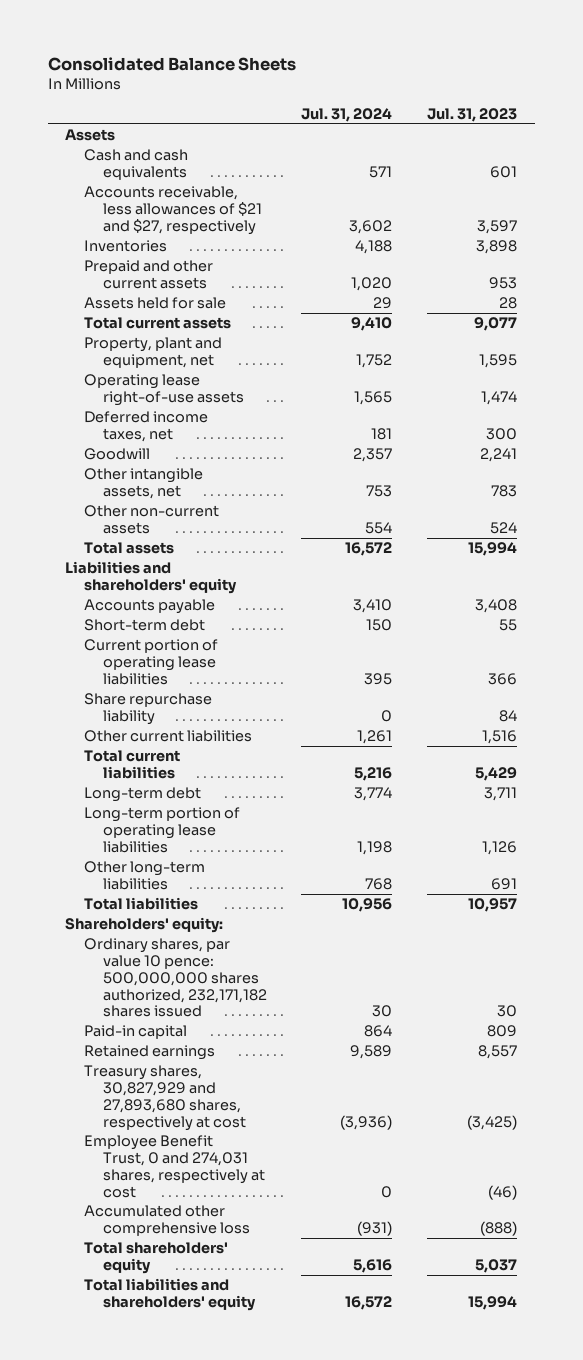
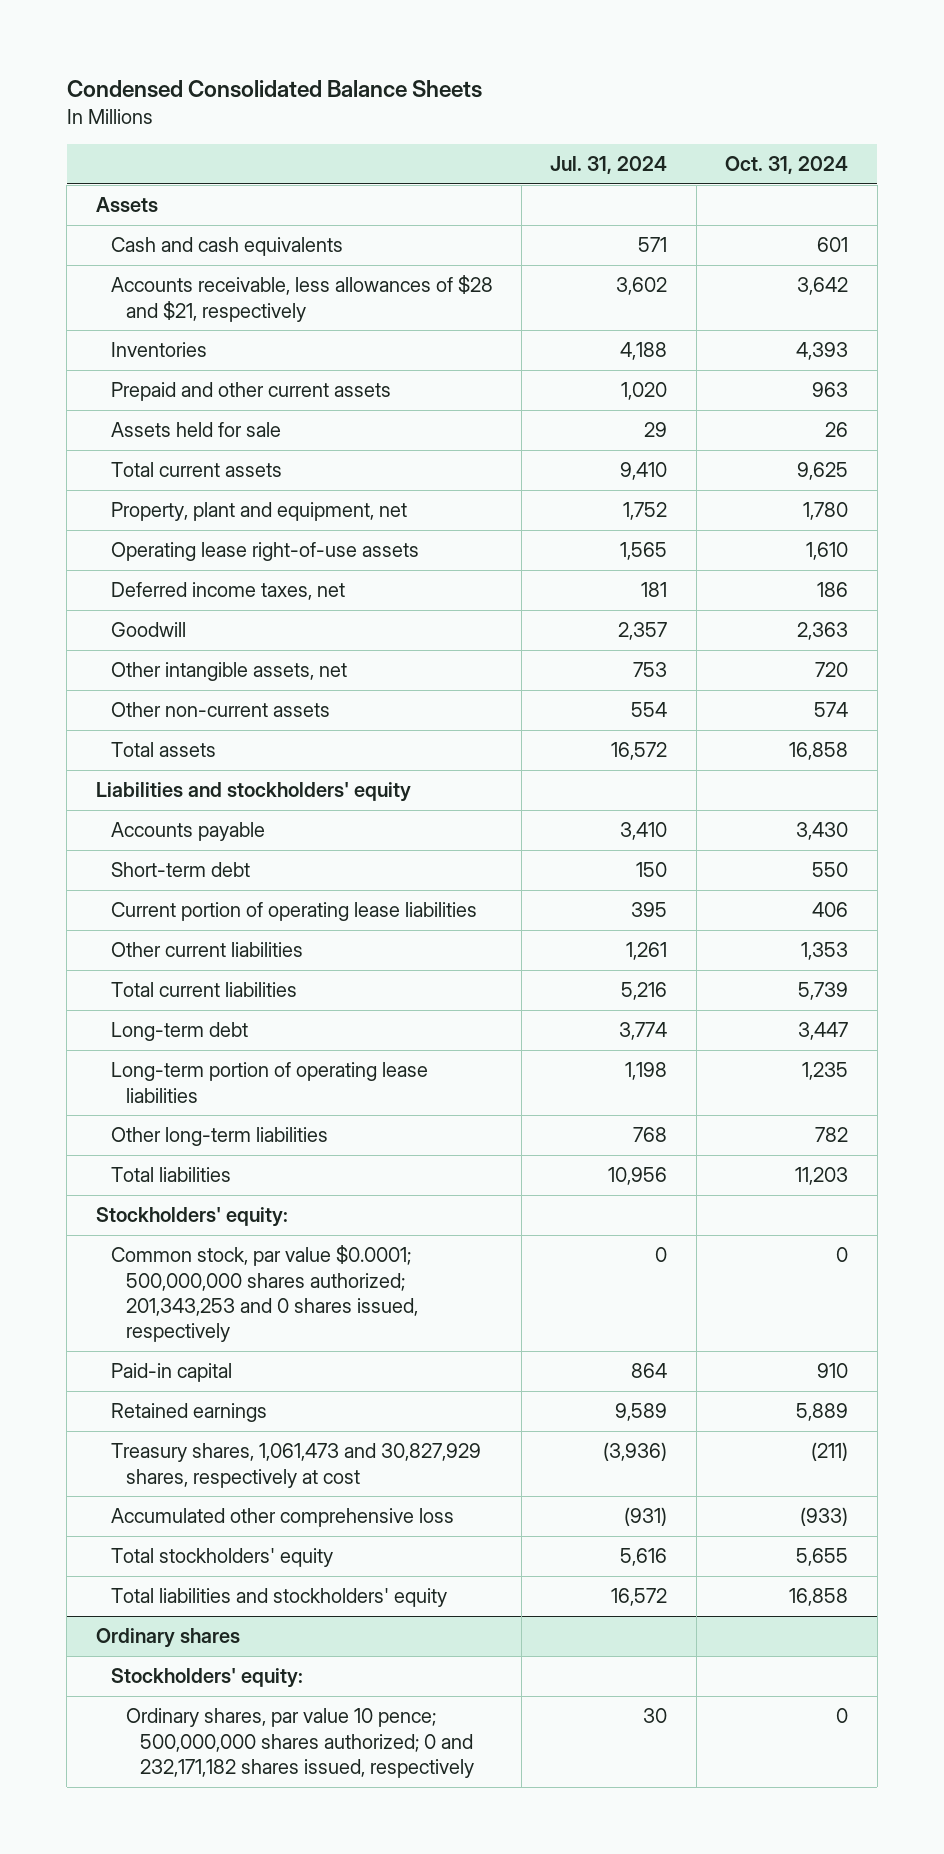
- Consolidated Balance Sheets
+ Condensed Consolidated Balance Sheets
- | Jul. 31, 2024 | Jul. 31, 2023
+ | Jul. 31, 2024 | Oct. 31, 2024
- Accounts receivable, less allowances of $21 and $27, respectively | 3,602 | 3,597
+ Accounts receivable, less allowances of $28 and $21, respectively | 3,602 | 3,642
- Liabilities and shareholders' equity
+ Liabilities and stockholders' equity
- Share repurchase liability | 0 | 84
- Shareholders' equity:
- Ordinary shares, par value 10 pence: 500,000,000 shares authorized, 232,171,182 shares issued | 30 | 30
+ Stockholders' equity:
+ Common stock, par value $0.0001; 500,000,000 shares authorized; 201,343,253 and 0 shares issued, respectively | 0 | 0
- Treasury shares, 30,827,929 and 27,893,680 shares, respectively at cost | (3,936) | (3,425)
- Employee Benefit Trust, 0 and 274,031 shares, respectively at cost | 0 | (46)
+ Treasury shares, 1,061,473 and 30,827,929 shares, respectively at cost | (3,936) | (211)
- Total shareholders' equity | 5,616 | 5,037
- Total liabilities and shareholders' equity | 16,572 | 15,994
+ Total stockholders' equity | 5,616 | 5,655
+ Total liabilities and stockholders' equity | 16,572 | 16,858
+ Ordinary shares
+ Stockholders' equity:
+ Ordinary shares, par value 10 pence; 500,000,000 shares authorized; 0 and 232,171,182 shares issued, respectively | 30 | 0

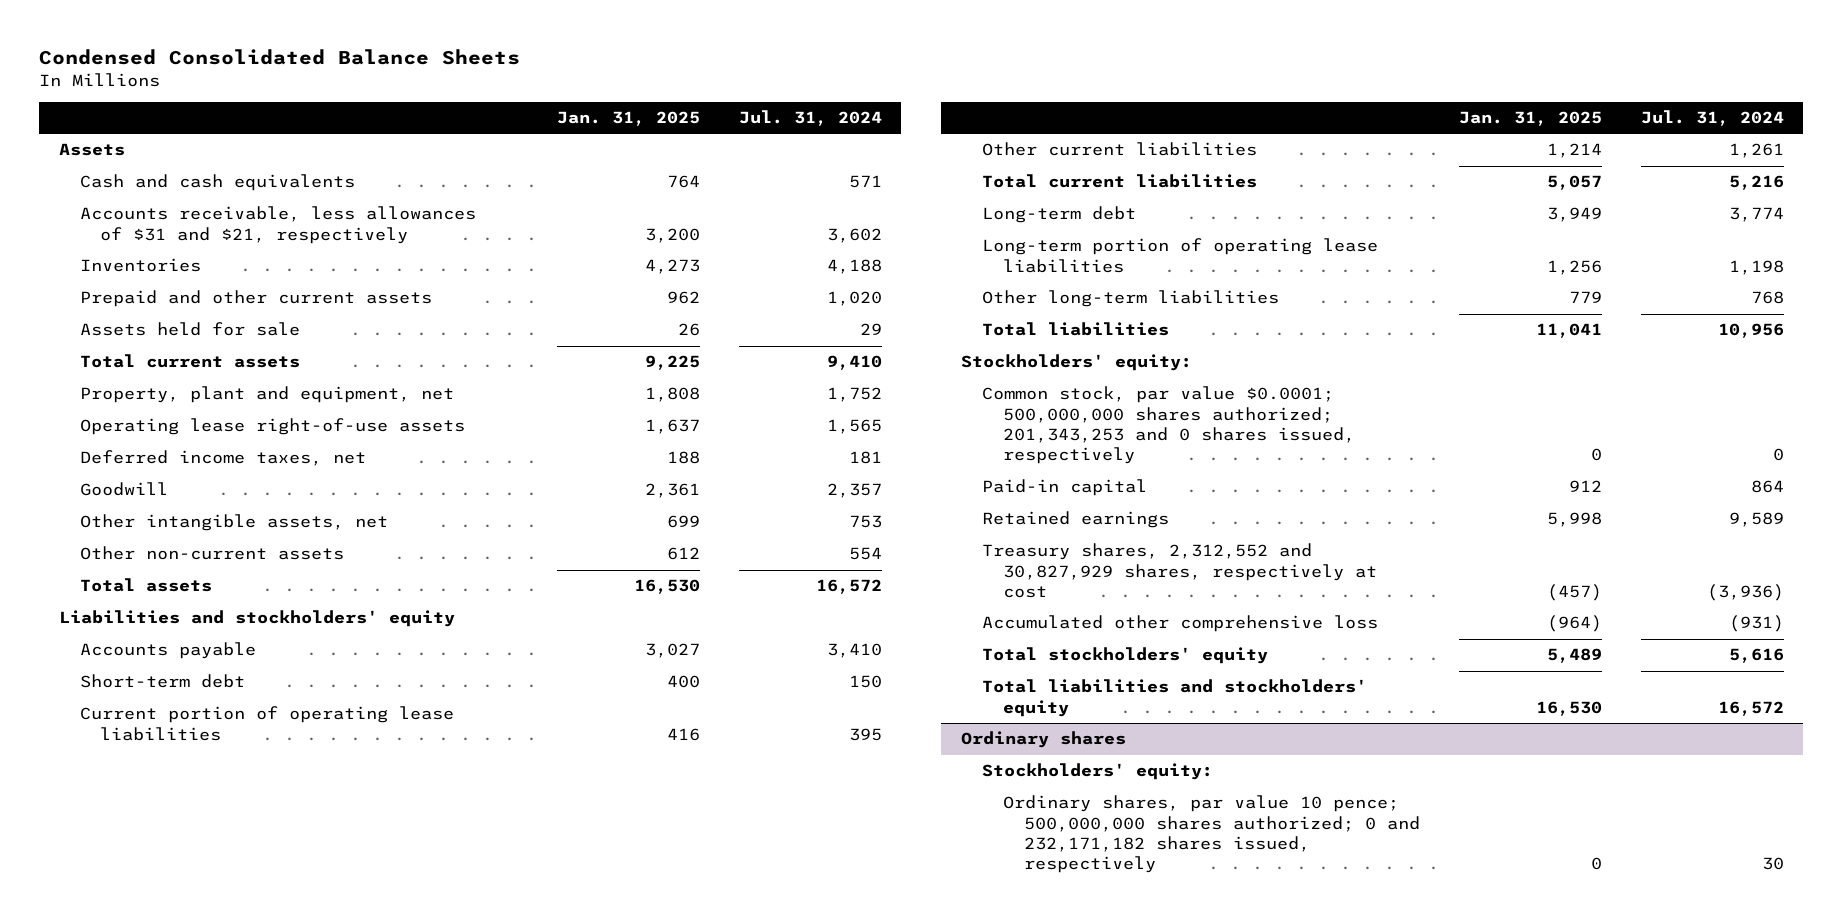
- | Jul. 31, 2024 | Oct. 31, 2024
+ | Jan. 31, 2025 | Jul. 31, 2024
- Accounts receivable, less allowances of $28 and $21, respectively | 3,602 | 3,642
+ Accounts receivable, less allowances of $31 and $21, respectively | 3,200 | 3,602
- Treasury shares, 1,061,473 and 30,827,929 shares, respectively at cost | (3,936) | (211)
+ Treasury shares, 2,312,552 and 30,827,929 shares, respectively at cost | (457) | (3,936)

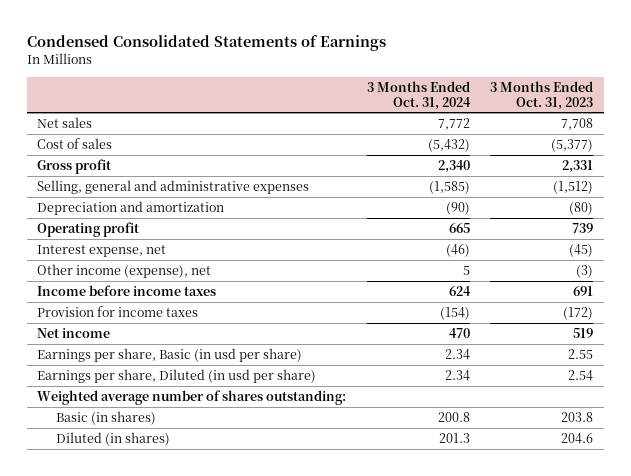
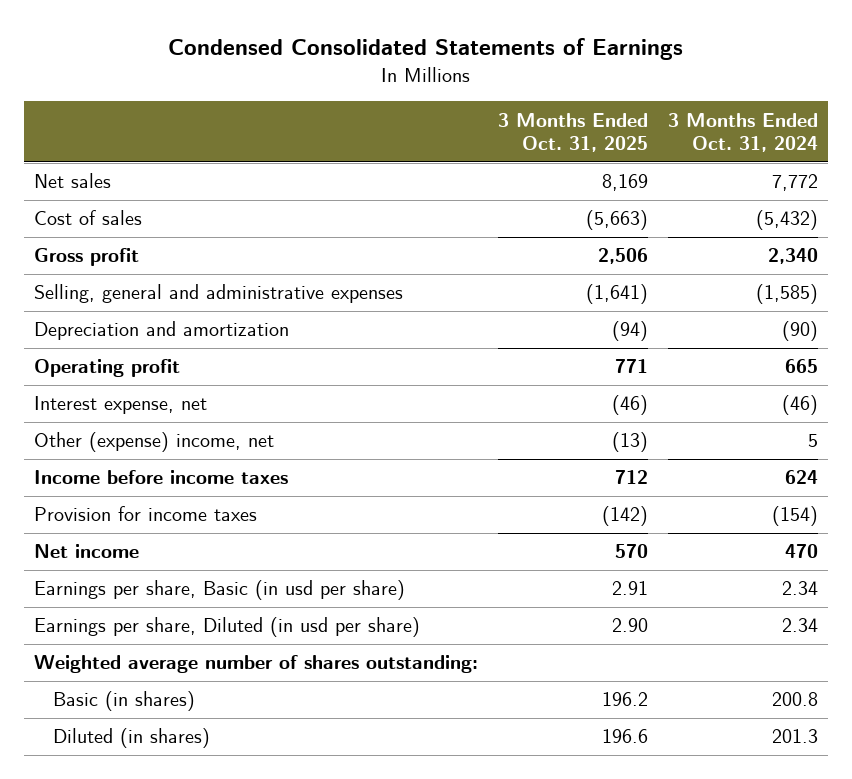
- | 3 Months Ended Oct. 31, 2024 | 3 Months Ended Oct. 31, 2023
+ | 3 Months Ended Oct. 31, 2025 | 3 Months Ended Oct. 31, 2024
- Other income (expense), net | 5 | (3)
+ Other (expense) income, net | (13) | 5

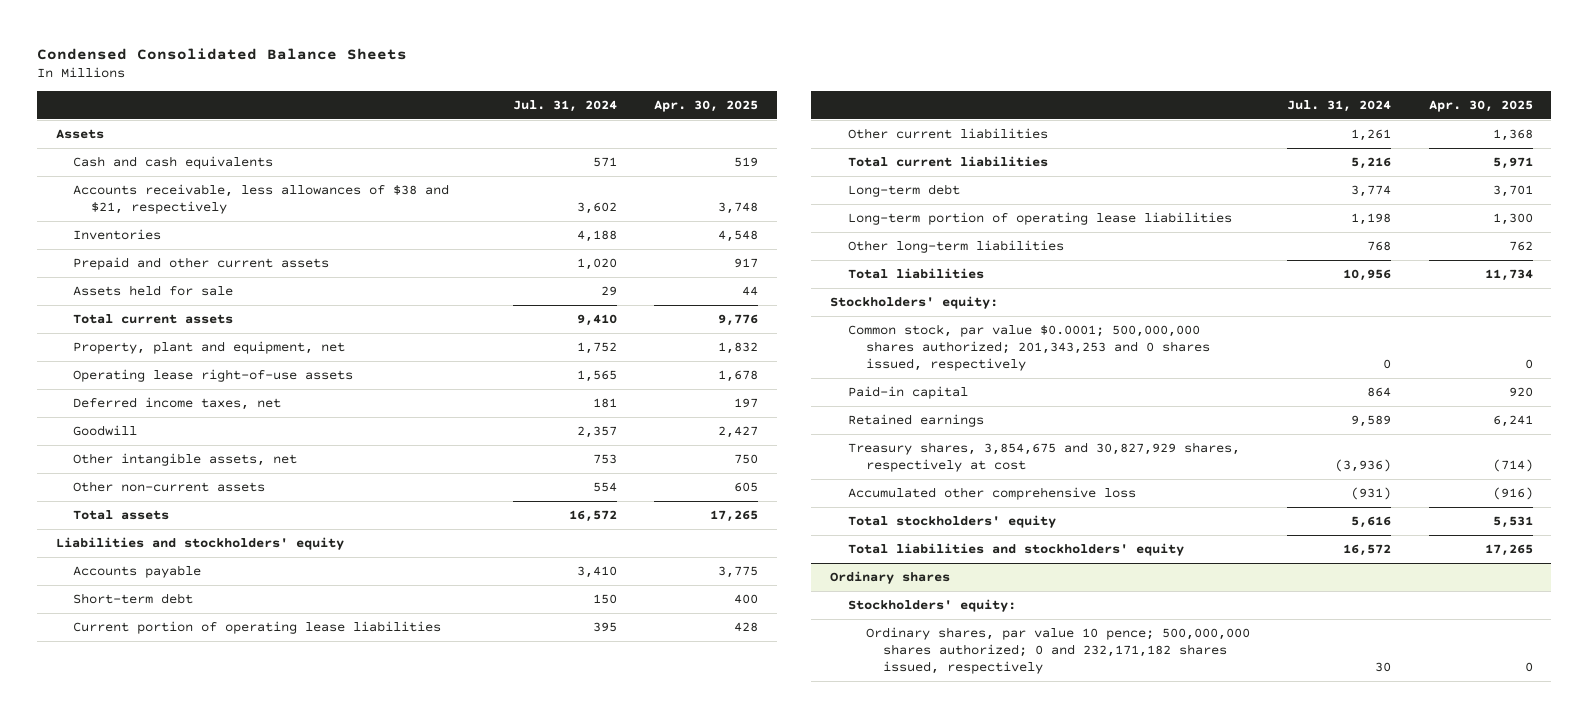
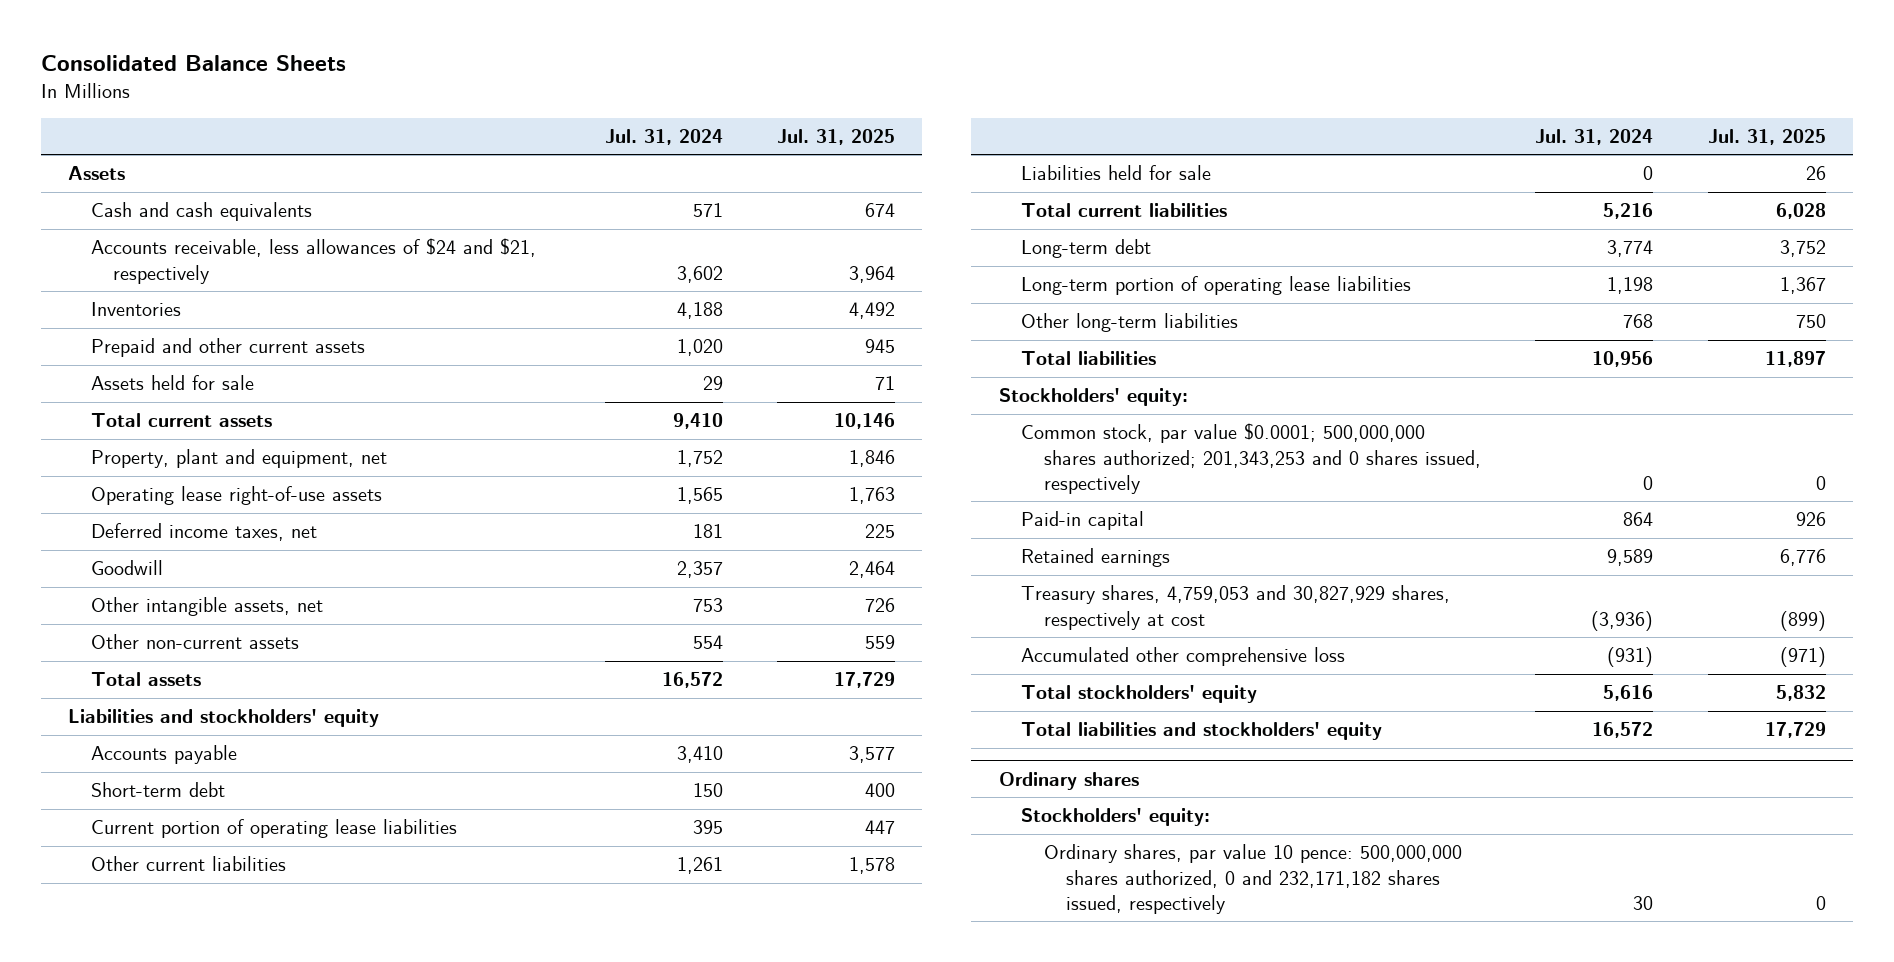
- Condensed Consolidated Balance Sheets
+ Consolidated Balance Sheets
- | Jul. 31, 2024 | Apr. 30, 2025
+ | Jul. 31, 2024 | Jul. 31, 2025
- Accounts receivable, less allowances of $38 and $21, respectively | 3,602 | 3,748
+ Accounts receivable, less allowances of $24 and $21, respectively | 3,602 | 3,964
+ Liabilities held for sale | 0 | 26
- Treasury shares, 3,854,675 and 30,827,929 shares, respectively at cost | (3,936) | (714)
+ Treasury shares, 4,759,053 and 30,827,929 shares, respectively at cost | (3,936) | (899)
@ Ordinary shares
- Ordinary shares, par value 10 pence; 500,000,000 shares authorized; 0 and 232,171,182 shares issued, respectively | 30 | 0
+ Ordinary shares, par value 10 pence: 500,000,000 shares authorized, 0 and 232,171,182 shares issued, respectively | 30 | 0

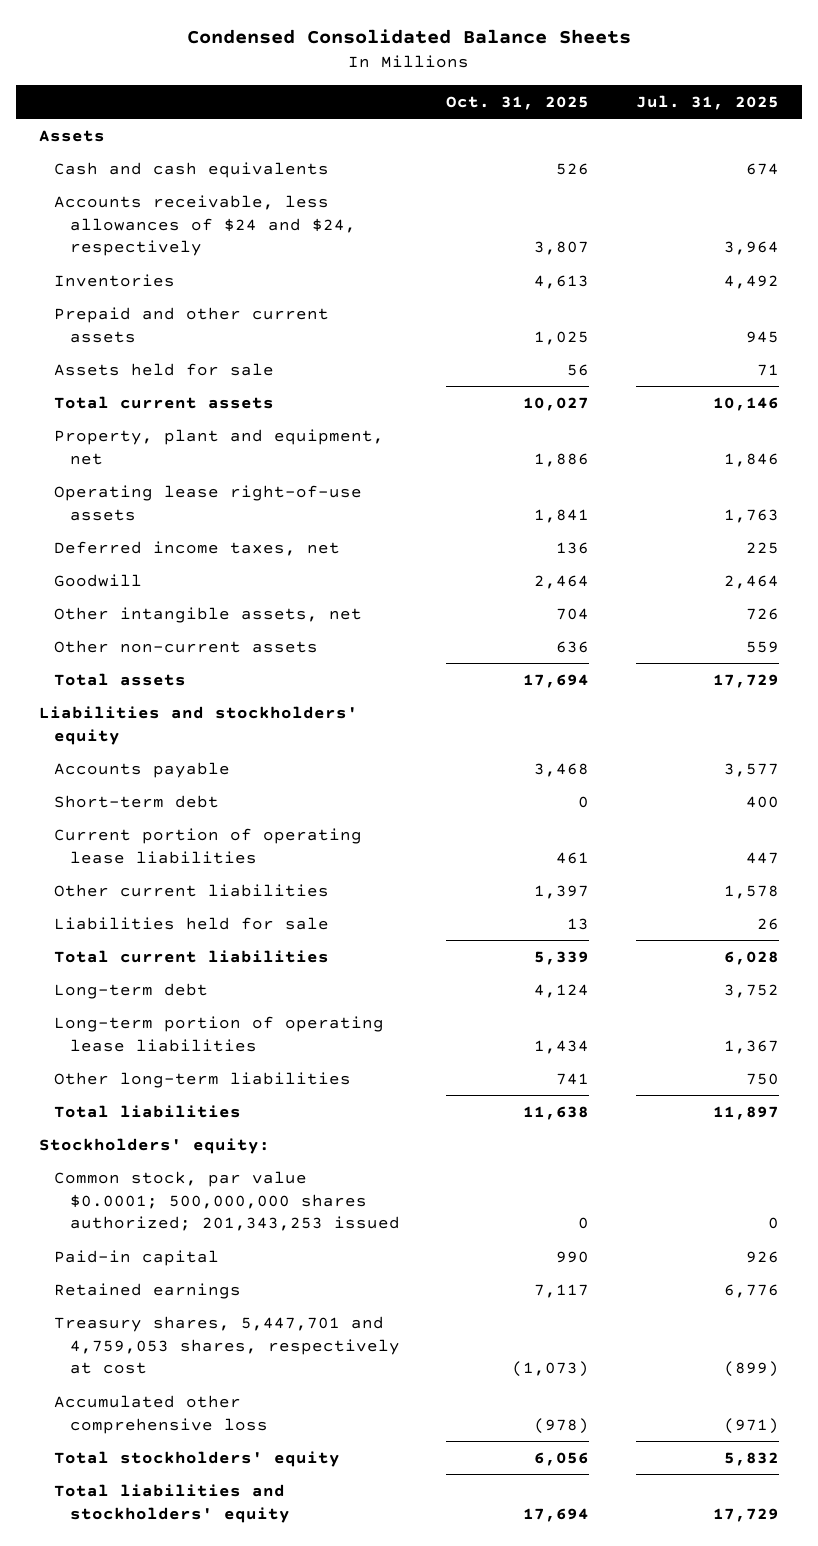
- Consolidated Balance Sheets
+ Condensed Consolidated Balance Sheets
- | Jul. 31, 2024 | Jul. 31, 2025
+ | Oct. 31, 2025 | Jul. 31, 2025
- Accounts receivable, less allowances of $24 and $21, respectively | 3,602 | 3,964
+ Accounts receivable, less allowances of $24 and $24, respectively | 3,807 | 3,964
- Common stock, par value $0.0001; 500,000,000 shares authorized; 201,343,253 and 0 shares issued, respectively | 0 | 0
+ Common stock, par value $0.0001; 500,000,000 shares authorized; 201,343,253 issued | 0 | 0
- Treasury shares, 4,759,053 and 30,827,929 shares, respectively at cost | (3,936) | (899)
+ Treasury shares, 5,447,701 and 4,759,053 shares, respectively at cost | (1,073) | (899)
- Ordinary shares
- Stockholders' equity:
- Ordinary shares, par value 10 pence: 500,000,000 shares authorized, 0 and 232,171,182 shares issued, respectively | 30 | 0

